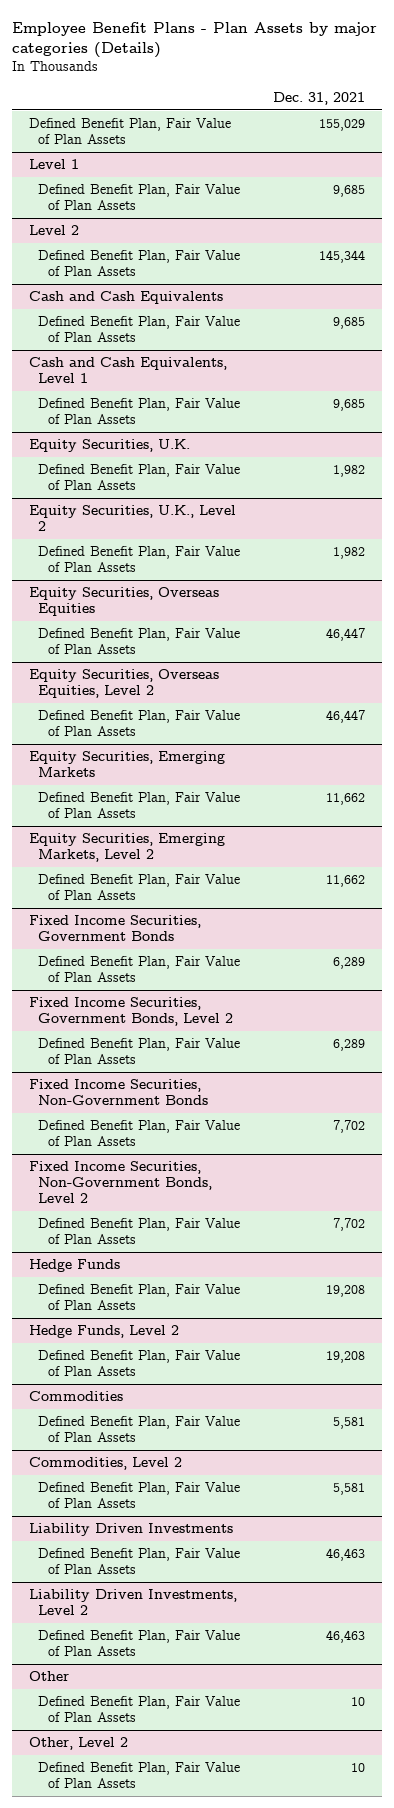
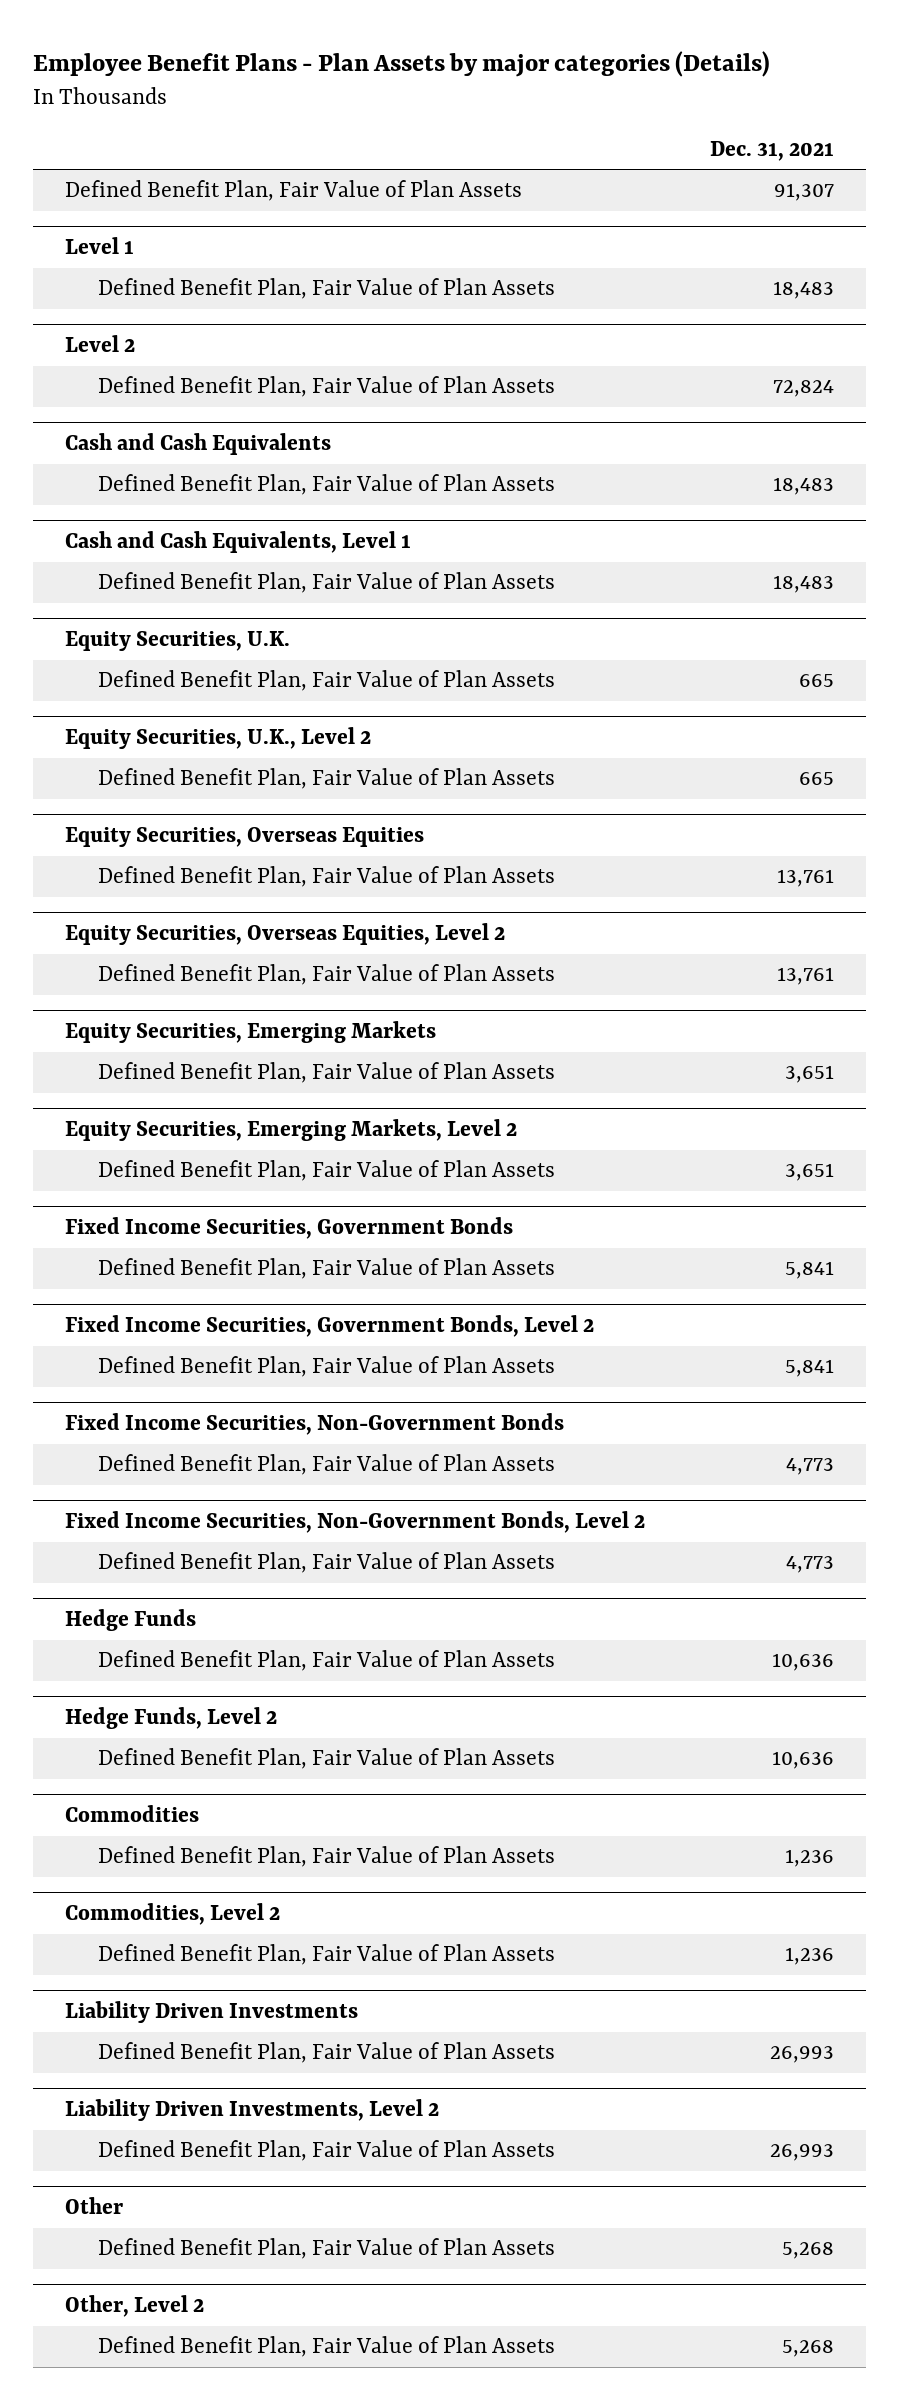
- Defined Benefit Plan, Fair Value of Plan Assets | 155,029
+ Defined Benefit Plan, Fair Value of Plan Assets | 91,307
@ Level 1
- Defined Benefit Plan, Fair Value of Plan Assets | 9,685
+ Defined Benefit Plan, Fair Value of Plan Assets | 18,483
@ Level 2
- Defined Benefit Plan, Fair Value of Plan Assets | 145,344
+ Defined Benefit Plan, Fair Value of Plan Assets | 72,824
@ Cash and Cash Equivalents
- Defined Benefit Plan, Fair Value of Plan Assets | 9,685
+ Defined Benefit Plan, Fair Value of Plan Assets | 18,483
@ Cash and Cash Equivalents, Level 1
- Defined Benefit Plan, Fair Value of Plan Assets | 9,685
+ Defined Benefit Plan, Fair Value of Plan Assets | 18,483
@ Equity Securities, U.K.
- Defined Benefit Plan, Fair Value of Plan Assets | 1,982
+ Defined Benefit Plan, Fair Value of Plan Assets | 665
@ Equity Securities, U.K., Level 2
- Defined Benefit Plan, Fair Value of Plan Assets | 1,982
+ Defined Benefit Plan, Fair Value of Plan Assets | 665
@ Equity Securities, Overseas Equities
- Defined Benefit Plan, Fair Value of Plan Assets | 46,447
+ Defined Benefit Plan, Fair Value of Plan Assets | 13,761
@ Equity Securities, Overseas Equities, Level 2
- Defined Benefit Plan, Fair Value of Plan Assets | 46,447
+ Defined Benefit Plan, Fair Value of Plan Assets | 13,761
@ Equity Securities, Emerging Markets
- Defined Benefit Plan, Fair Value of Plan Assets | 11,662
+ Defined Benefit Plan, Fair Value of Plan Assets | 3,651
@ Equity Securities, Emerging Markets, Level 2
- Defined Benefit Plan, Fair Value of Plan Assets | 11,662
+ Defined Benefit Plan, Fair Value of Plan Assets | 3,651
@ Fixed Income Securities, Government Bonds
- Defined Benefit Plan, Fair Value of Plan Assets | 6,289
+ Defined Benefit Plan, Fair Value of Plan Assets | 5,841
@ Fixed Income Securities, Government Bonds, Level 2
- Defined Benefit Plan, Fair Value of Plan Assets | 6,289
+ Defined Benefit Plan, Fair Value of Plan Assets | 5,841
@ Fixed Income Securities, Non-Government Bonds
- Defined Benefit Plan, Fair Value of Plan Assets | 7,702
+ Defined Benefit Plan, Fair Value of Plan Assets | 4,773
@ Fixed Income Securities, Non-Government Bonds, Level 2
- Defined Benefit Plan, Fair Value of Plan Assets | 7,702
+ Defined Benefit Plan, Fair Value of Plan Assets | 4,773
@ Hedge Funds
- Defined Benefit Plan, Fair Value of Plan Assets | 19,208
+ Defined Benefit Plan, Fair Value of Plan Assets | 10,636
@ Hedge Funds, Level 2
- Defined Benefit Plan, Fair Value of Plan Assets | 19,208
+ Defined Benefit Plan, Fair Value of Plan Assets | 10,636
@ Commodities
- Defined Benefit Plan, Fair Value of Plan Assets | 5,581
+ Defined Benefit Plan, Fair Value of Plan Assets | 1,236
@ Commodities, Level 2
- Defined Benefit Plan, Fair Value of Plan Assets | 5,581
+ Defined Benefit Plan, Fair Value of Plan Assets | 1,236
@ Liability Driven Investments
- Defined Benefit Plan, Fair Value of Plan Assets | 46,463
+ Defined Benefit Plan, Fair Value of Plan Assets | 26,993
@ Liability Driven Investments, Level 2
- Defined Benefit Plan, Fair Value of Plan Assets | 46,463
+ Defined Benefit Plan, Fair Value of Plan Assets | 26,993
@ Other
- Defined Benefit Plan, Fair Value of Plan Assets | 10
+ Defined Benefit Plan, Fair Value of Plan Assets | 5,268
@ Other, Level 2
- Defined Benefit Plan, Fair Value of Plan Assets | 10
+ Defined Benefit Plan, Fair Value of Plan Assets | 5,268

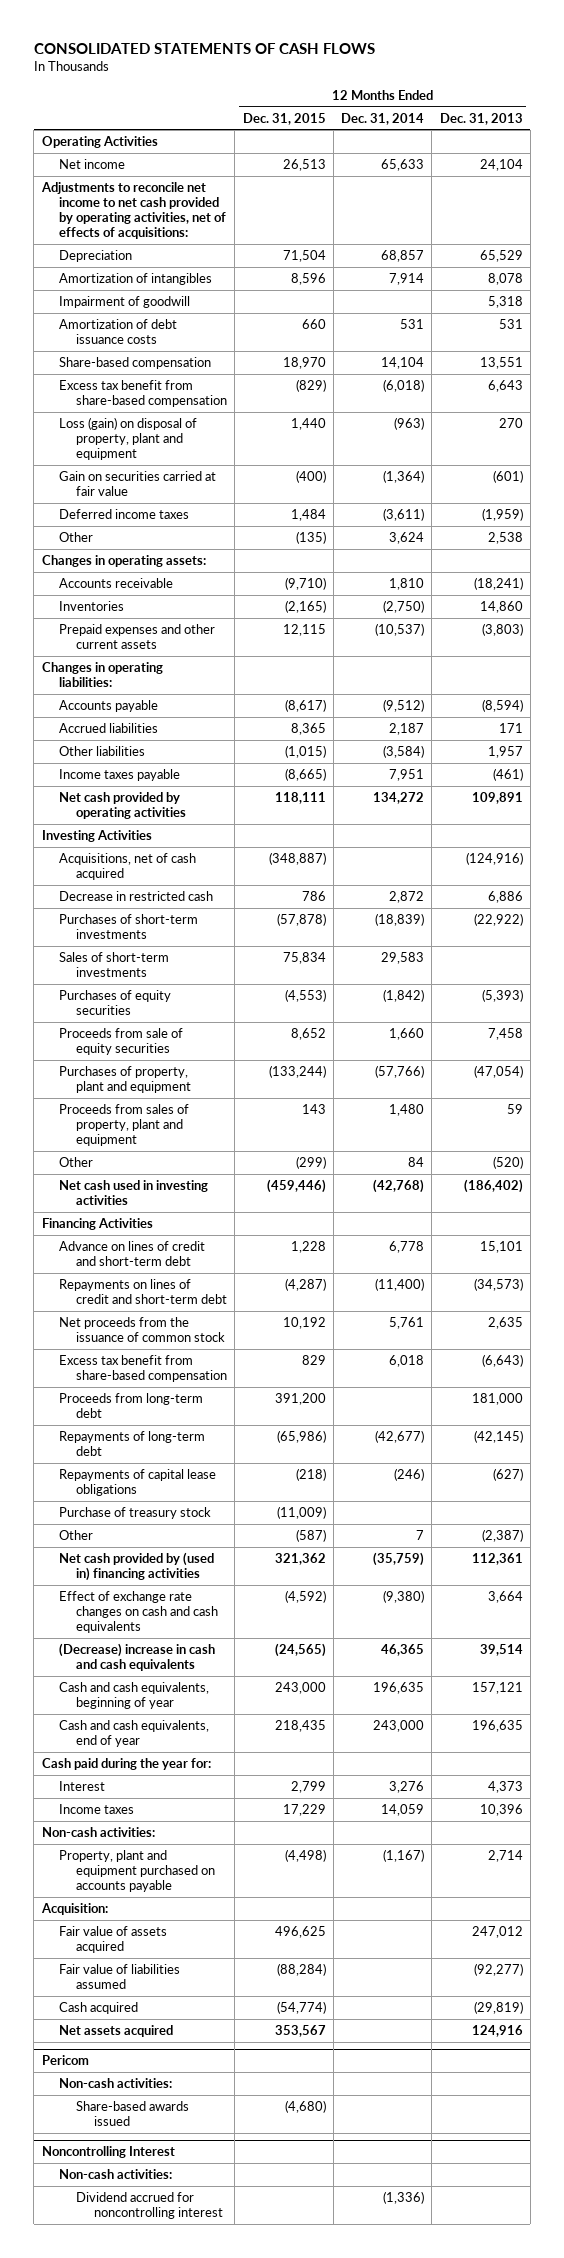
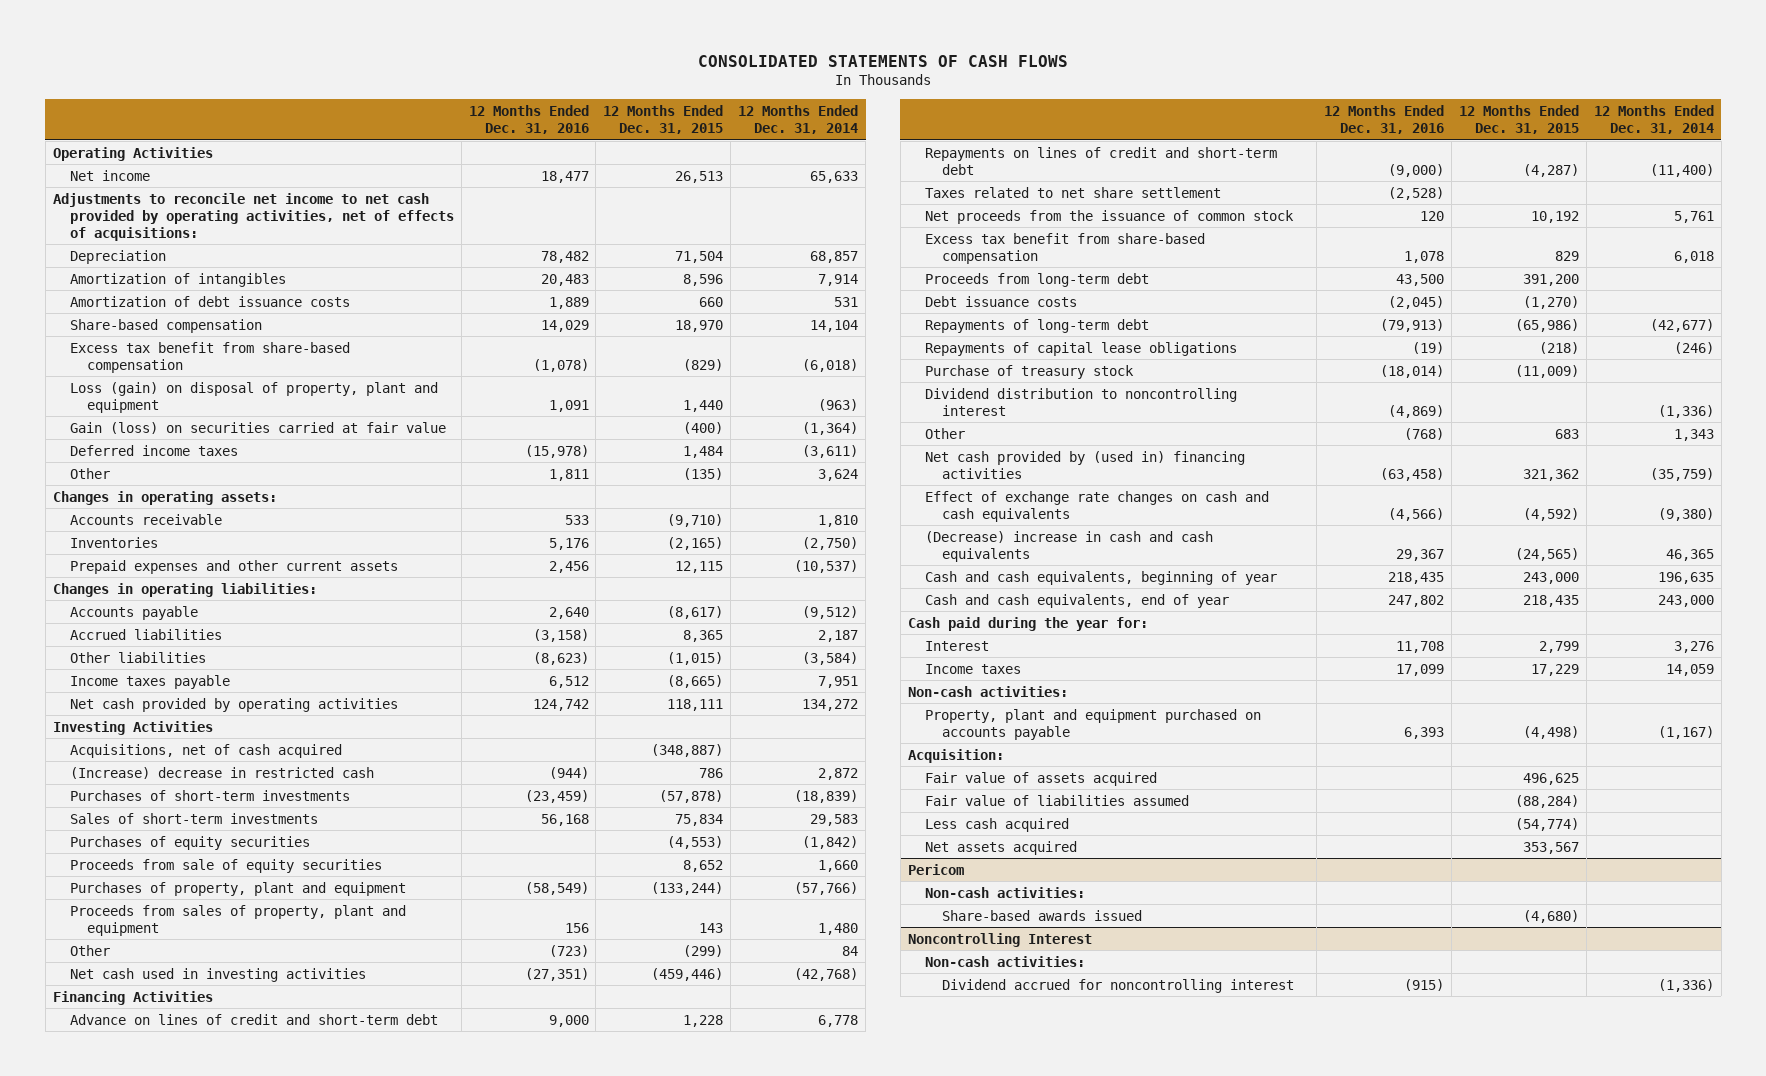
- | 12 Months Ended Dec. 31, 2015 | 12 Months Ended Dec. 31, 2014 | 12 Months Ended Dec. 31, 2013
+ | 12 Months Ended Dec. 31, 2016 | 12 Months Ended Dec. 31, 2015 | 12 Months Ended Dec. 31, 2014
- Impairment of goodwill | | | 5,318
- Gain on securities carried at fair value | (400) | (1,364) | (601)
+ Gain (loss) on securities carried at fair value | | (400) | (1,364)
- Decrease in restricted cash | 786 | 2,872 | 6,886
+ (Increase) decrease in restricted cash | (944) | 786 | 2,872
+ Taxes related to net share settlement | (2,528) | |
+ Debt issuance costs | (2,045) | (1,270) |
- Other | (587) | 7 | (2,387)
+ Dividend distribution to noncontrolling interest | (4,869) | | (1,336)
+ Other | (768) | 683 | 1,343
- Cash acquired | (54,774) | | (29,819)
+ Less cash acquired | | (54,774) |

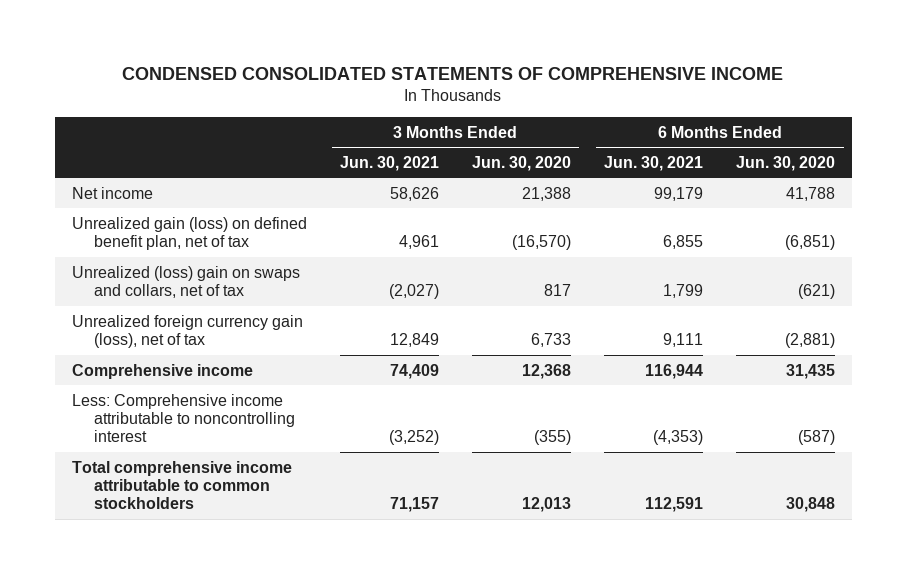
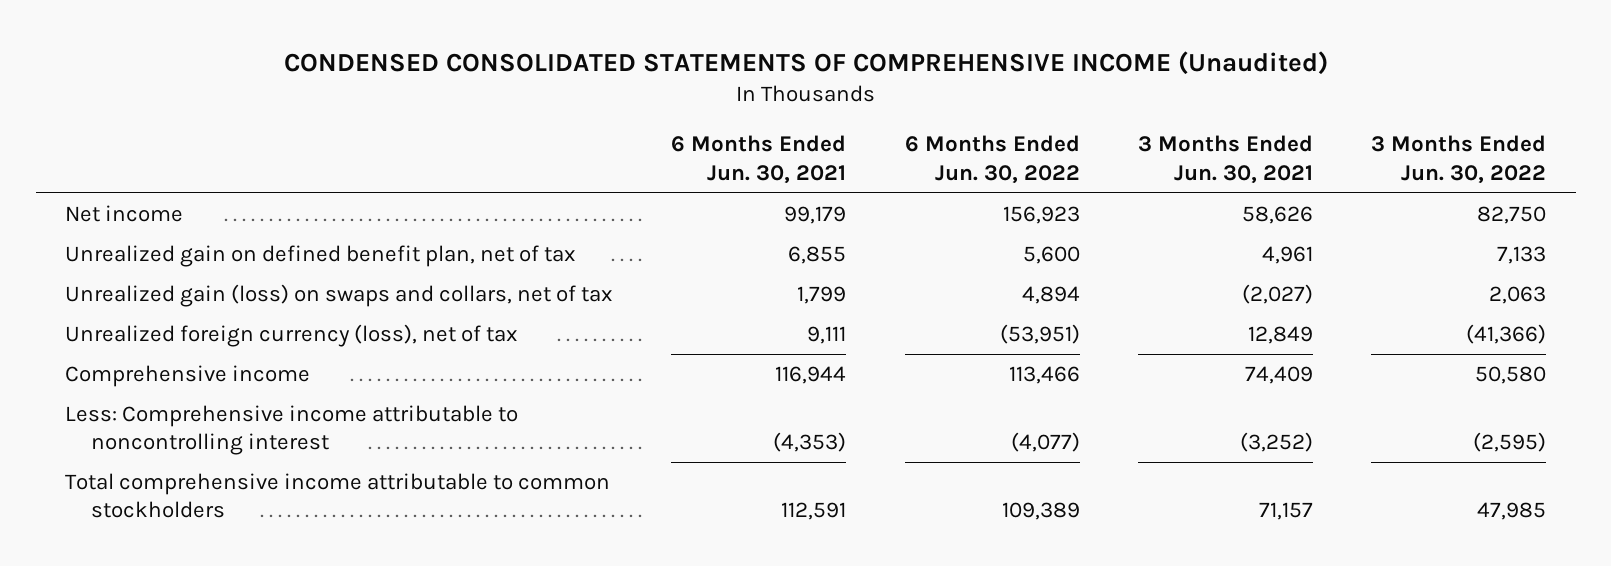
- CONDENSED CONSOLIDATED STATEMENTS OF COMPREHENSIVE INCOME
+ CONDENSED CONSOLIDATED STATEMENTS OF COMPREHENSIVE INCOME (Unaudited)
- | 3 Months Ended Jun. 30, 2021 | 3 Months Ended Jun. 30, 2020 | 6 Months Ended Jun. 30, 2021 | 6 Months Ended Jun. 30, 2020
+ | 6 Months Ended Jun. 30, 2021 | 6 Months Ended Jun. 30, 2022 | 3 Months Ended Jun. 30, 2021 | 3 Months Ended Jun. 30, 2022
- Unrealized gain (loss) on defined benefit plan, net of tax | 4,961 | (16,570) | 6,855 | (6,851)
- Unrealized (loss) gain on swaps and collars, net of tax | (2,027) | 817 | 1,799 | (621)
- Unrealized foreign currency gain (loss), net of tax | 12,849 | 6,733 | 9,111 | (2,881)
+ Unrealized gain on defined benefit plan, net of tax | 6,855 | 5,600 | 4,961 | 7,133
+ Unrealized gain (loss) on swaps and collars, net of tax | 1,799 | 4,894 | (2,027) | 2,063
+ Unrealized foreign currency (loss), net of tax | 9,111 | (53,951) | 12,849 | (41,366)

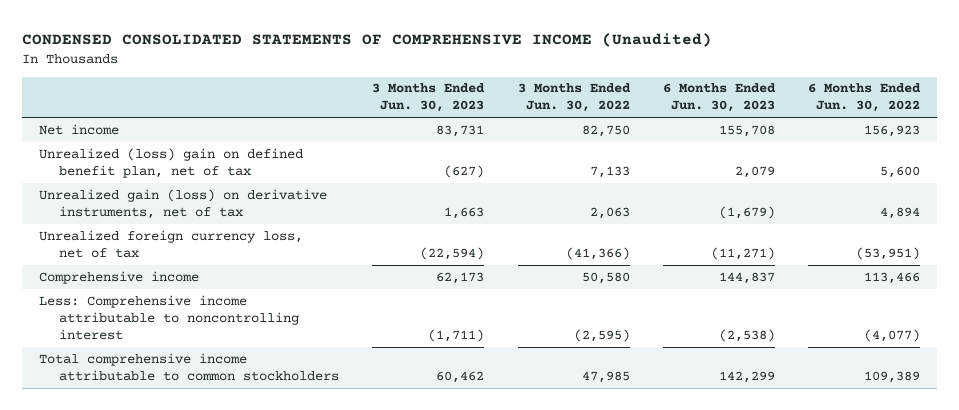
- | 6 Months Ended Jun. 30, 2021 | 6 Months Ended Jun. 30, 2022 | 3 Months Ended Jun. 30, 2021 | 3 Months Ended Jun. 30, 2022
+ | 3 Months Ended Jun. 30, 2023 | 3 Months Ended Jun. 30, 2022 | 6 Months Ended Jun. 30, 2023 | 6 Months Ended Jun. 30, 2022
- Unrealized gain on defined benefit plan, net of tax | 6,855 | 5,600 | 4,961 | 7,133
- Unrealized gain (loss) on swaps and collars, net of tax | 1,799 | 4,894 | (2,027) | 2,063
- Unrealized foreign currency (loss), net of tax | 9,111 | (53,951) | 12,849 | (41,366)
+ Unrealized (loss) gain on defined benefit plan, net of tax | (627) | 7,133 | 2,079 | 5,600
+ Unrealized gain (loss) on derivative instruments, net of tax | 1,663 | 2,063 | (1,679) | 4,894
+ Unrealized foreign currency loss, net of tax | (22,594) | (41,366) | (11,271) | (53,951)

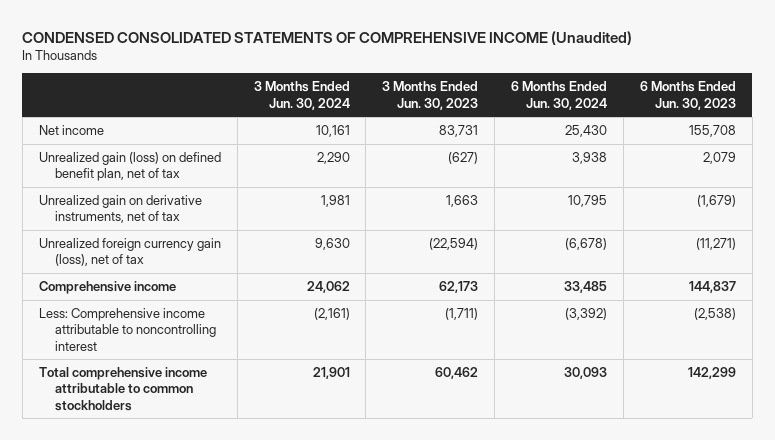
- | 3 Months Ended Jun. 30, 2023 | 3 Months Ended Jun. 30, 2022 | 6 Months Ended Jun. 30, 2023 | 6 Months Ended Jun. 30, 2022
+ | 3 Months Ended Jun. 30, 2024 | 3 Months Ended Jun. 30, 2023 | 6 Months Ended Jun. 30, 2024 | 6 Months Ended Jun. 30, 2023
- Unrealized (loss) gain on defined benefit plan, net of tax | (627) | 7,133 | 2,079 | 5,600
- Unrealized gain (loss) on derivative instruments, net of tax | 1,663 | 2,063 | (1,679) | 4,894
- Unrealized foreign currency loss, net of tax | (22,594) | (41,366) | (11,271) | (53,951)
+ Unrealized gain (loss) on defined benefit plan, net of tax | 2,290 | (627) | 3,938 | 2,079
+ Unrealized gain on derivative instruments, net of tax | 1,981 | 1,663 | 10,795 | (1,679)
+ Unrealized foreign currency gain (loss), net of tax | 9,630 | (22,594) | (6,678) | (11,271)

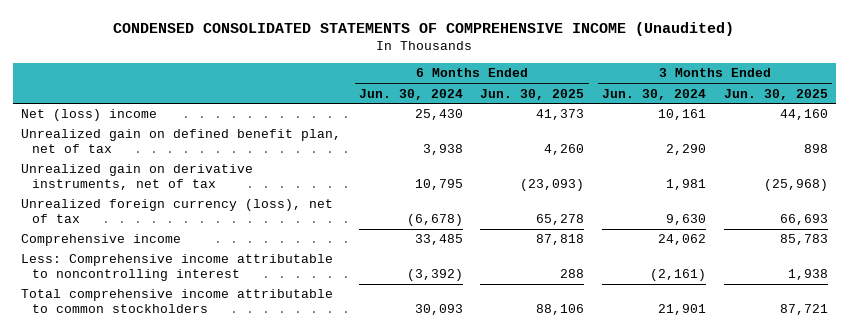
- | 3 Months Ended Jun. 30, 2024 | 3 Months Ended Jun. 30, 2023 | 6 Months Ended Jun. 30, 2024 | 6 Months Ended Jun. 30, 2023
+ | 6 Months Ended Jun. 30, 2024 | 6 Months Ended Jun. 30, 2025 | 3 Months Ended Jun. 30, 2024 | 3 Months Ended Jun. 30, 2025
- Net income | 10,161 | 83,731 | 25,430 | 155,708
- Unrealized gain (loss) on defined benefit plan, net of tax | 2,290 | (627) | 3,938 | 2,079
+ Net (loss) income | 25,430 | 41,373 | 10,161 | 44,160
+ Unrealized gain on defined benefit plan, net of tax | 3,938 | 4,260 | 2,290 | 898
- Unrealized foreign currency gain (loss), net of tax | 9,630 | (22,594) | (6,678) | (11,271)
+ Unrealized foreign currency (loss), net of tax | (6,678) | 65,278 | 9,630 | 66,693

